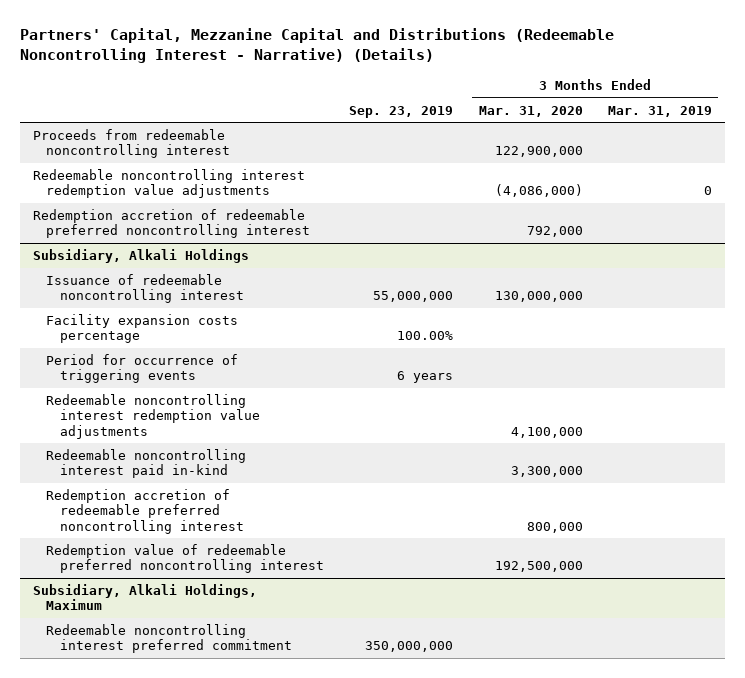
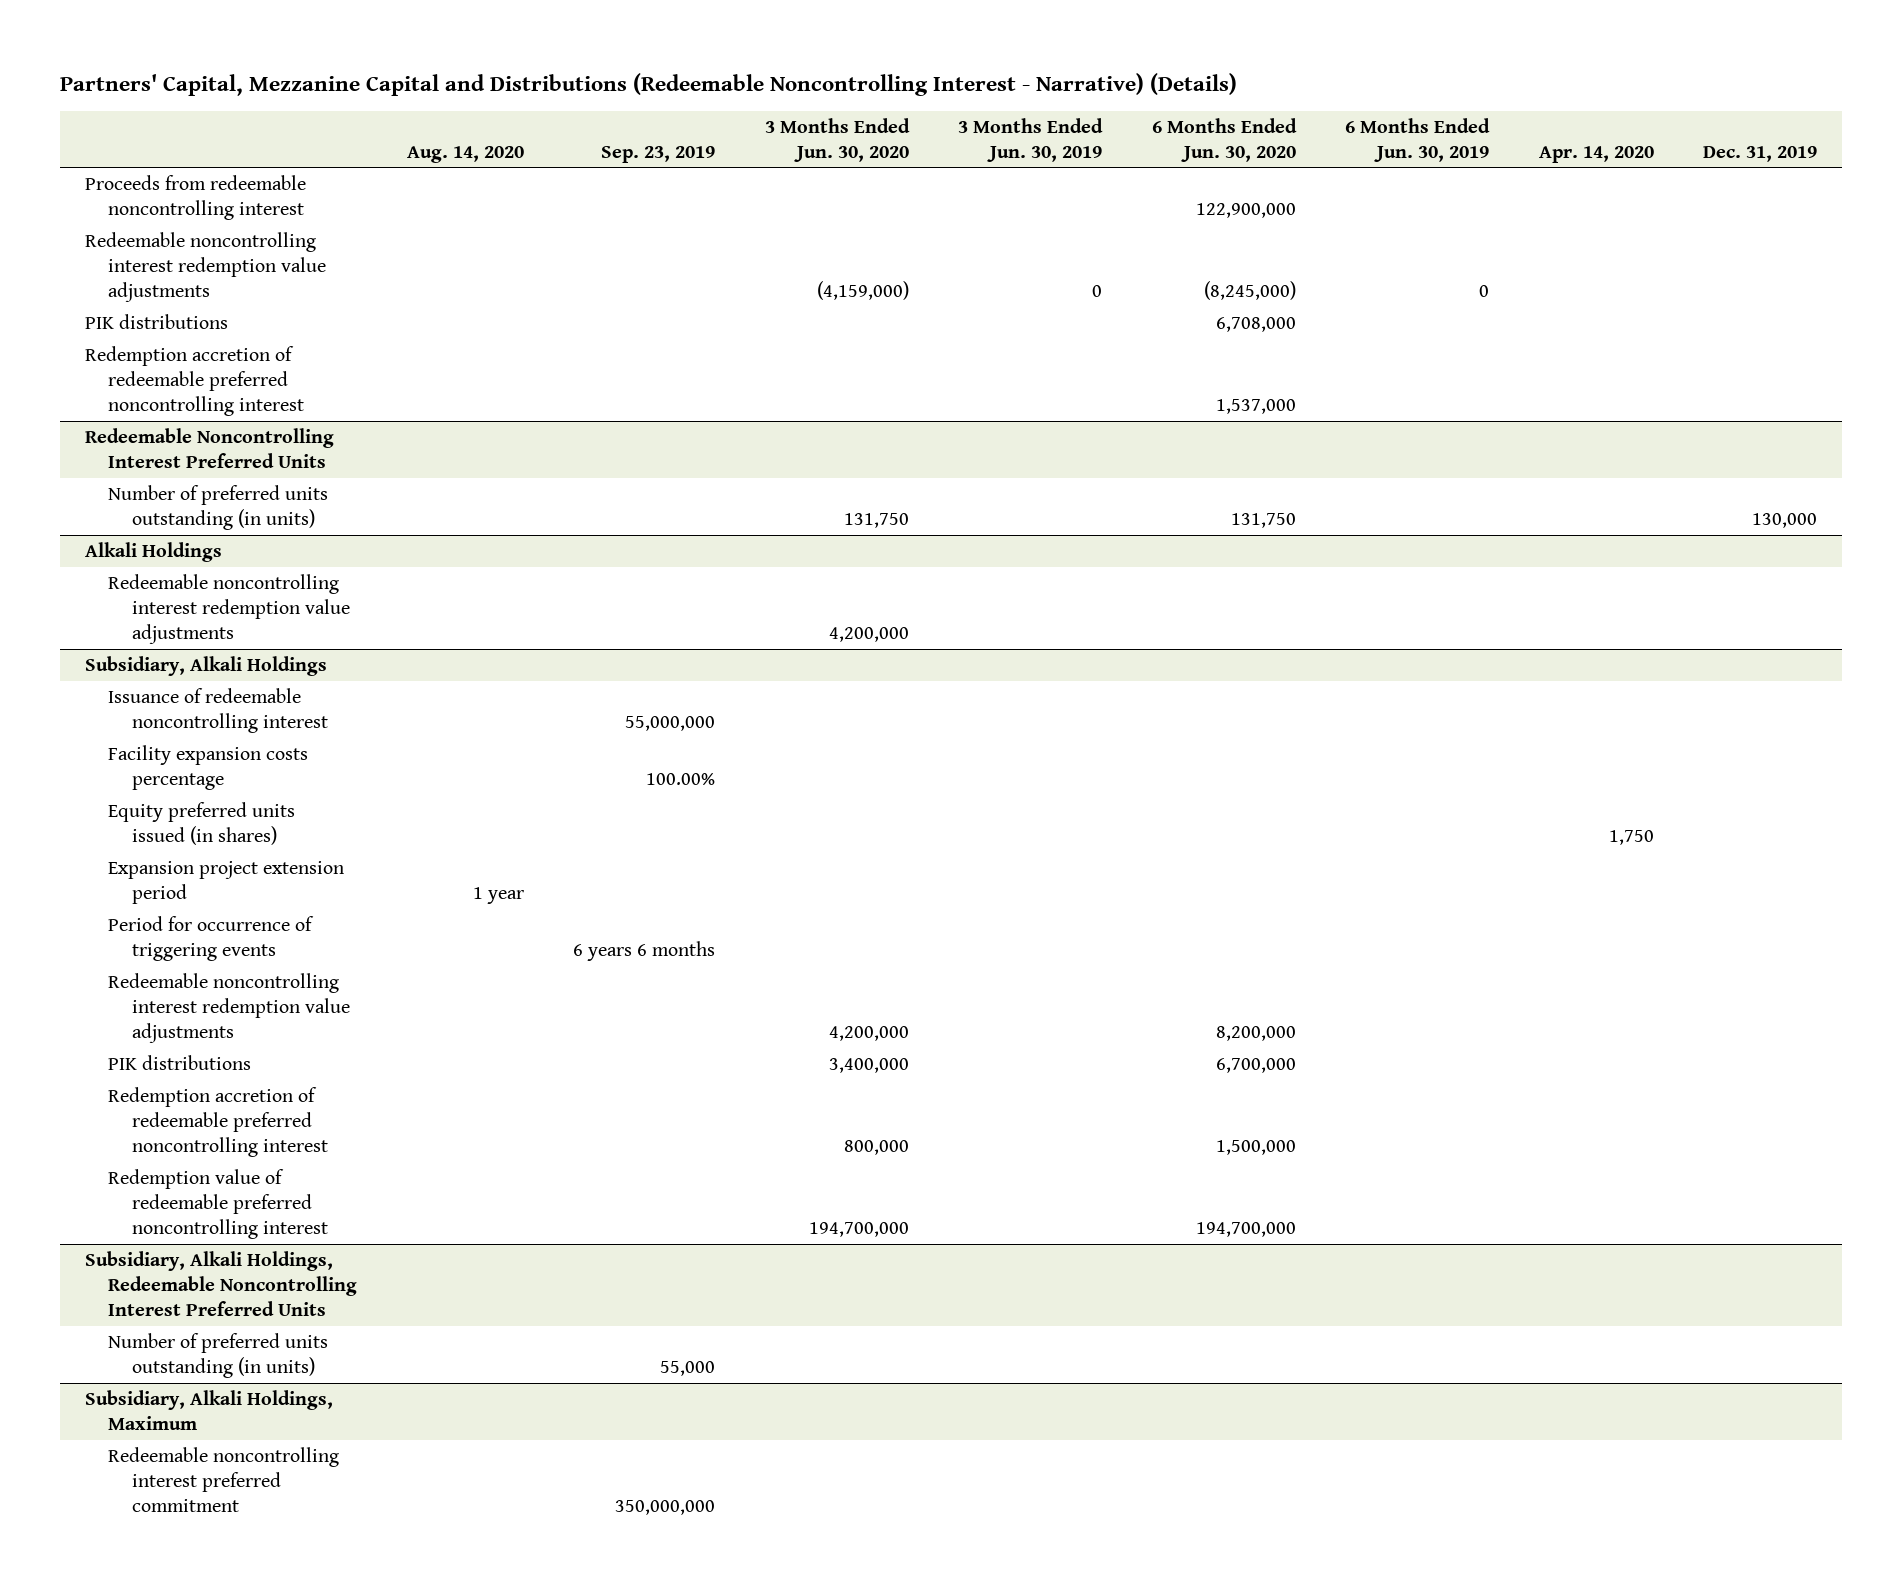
- | Sep. 23, 2019 | 3 Months Ended Mar. 31, 2020 | 3 Months Ended Mar. 31, 2019
+ | Aug. 14, 2020 | Sep. 23, 2019 | 3 Months Ended Jun. 30, 2020 | 3 Months Ended Jun. 30, 2019 | 6 Months Ended Jun. 30, 2020 | 6 Months Ended Jun. 30, 2019 | Apr. 14, 2020 | Dec. 31, 2019
+ PIK distributions | | | | | 6,708,000 | | |
+ Redeemable Noncontrolling Interest Preferred Units
+ Number of preferred units outstanding (in units) | | | 131,750 | | 131,750 | | | 130,000
+ Alkali Holdings
+ Redeemable noncontrolling interest redemption value adjustments | | | 4,200,000 | | | | |
@ Subsidiary, Alkali Holdings
- Period for occurrence of triggering events | 6 years | |
+ Equity preferred units issued (in shares) | | | | | | | 1,750 |
+ Expansion project extension period | 1 year | | | | | | |
+ Period for occurrence of triggering events | | 6 years 6 months | | | | | |
- Redeemable noncontrolling interest paid in-kind | | 3,300,000 |
+ PIK distributions | | | 3,400,000 | | 6,700,000 | | |
+ Subsidiary, Alkali Holdings, Redeemable Noncontrolling Interest Preferred Units
+ Number of preferred units outstanding (in units) | | 55,000 | | | | | |

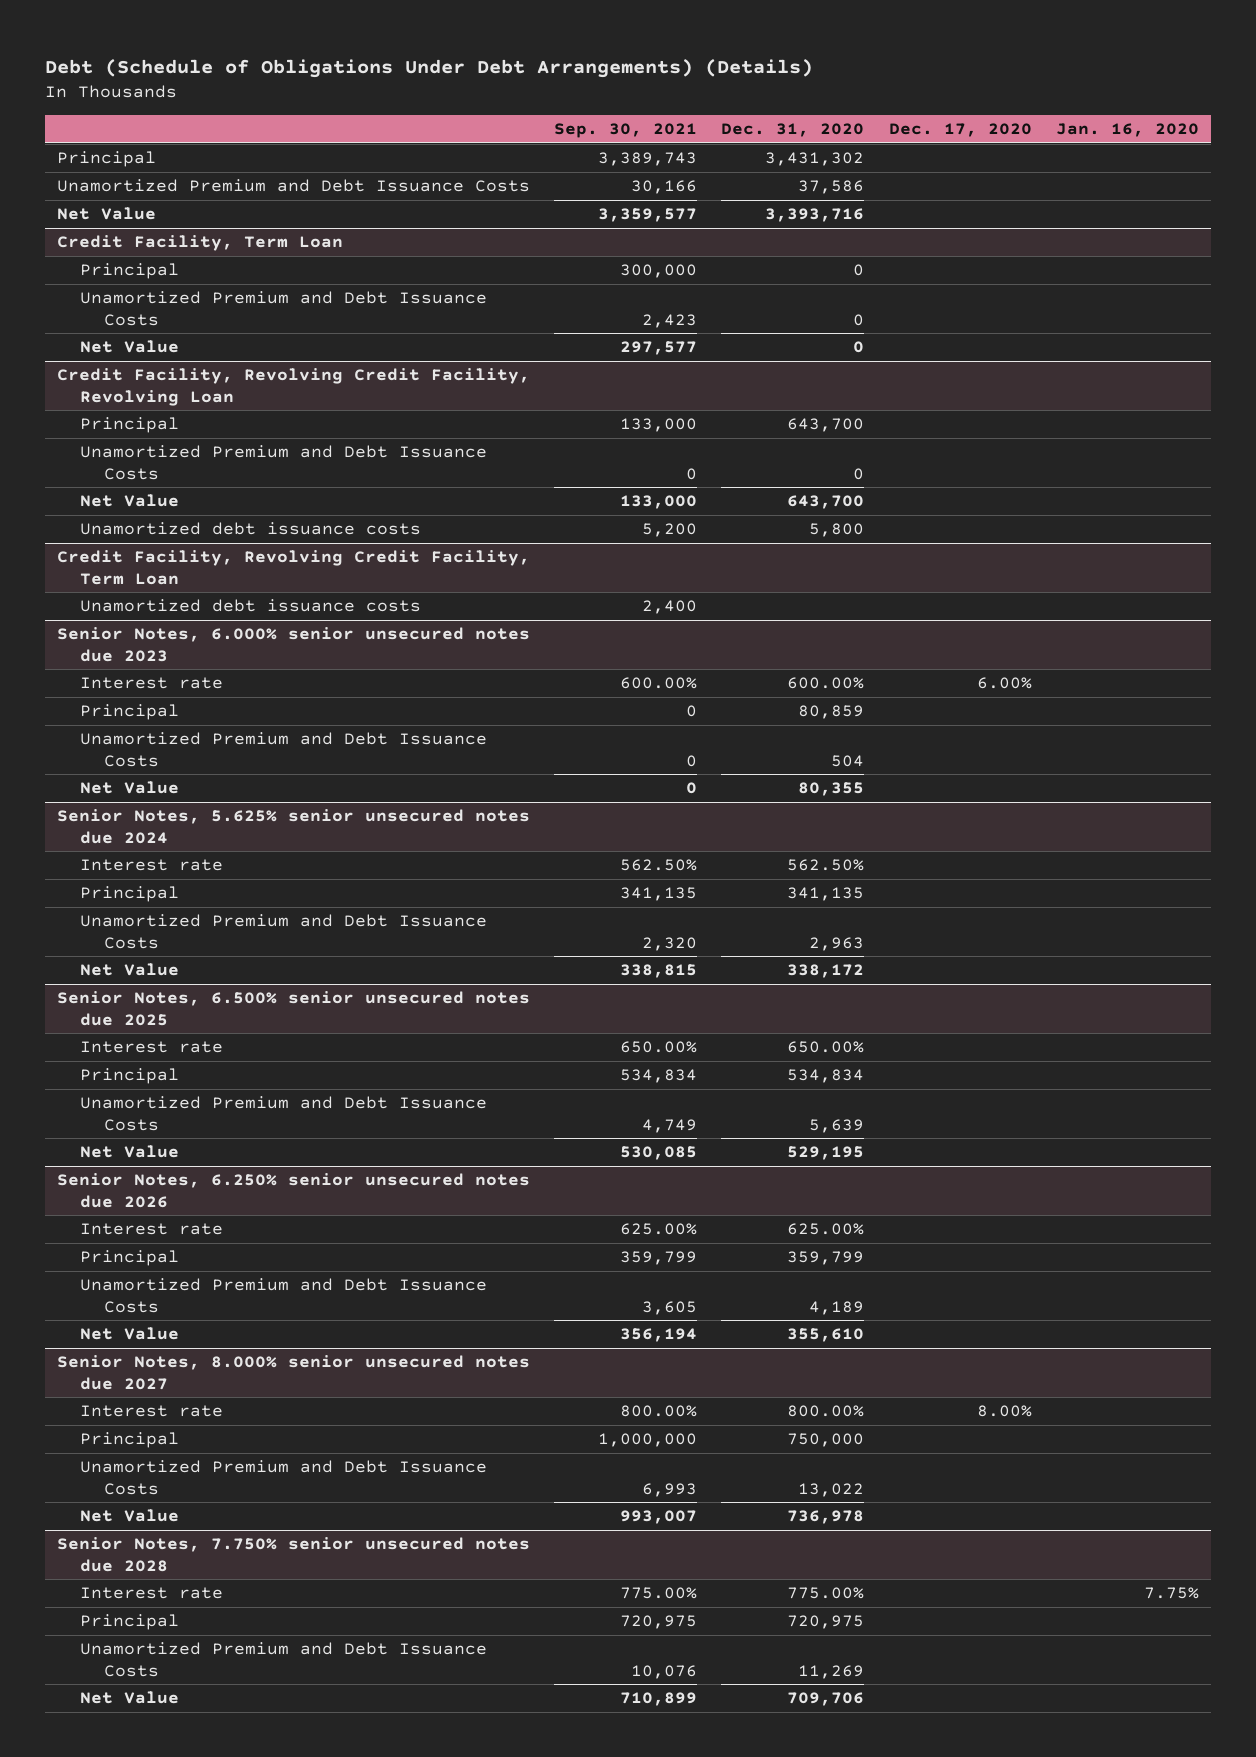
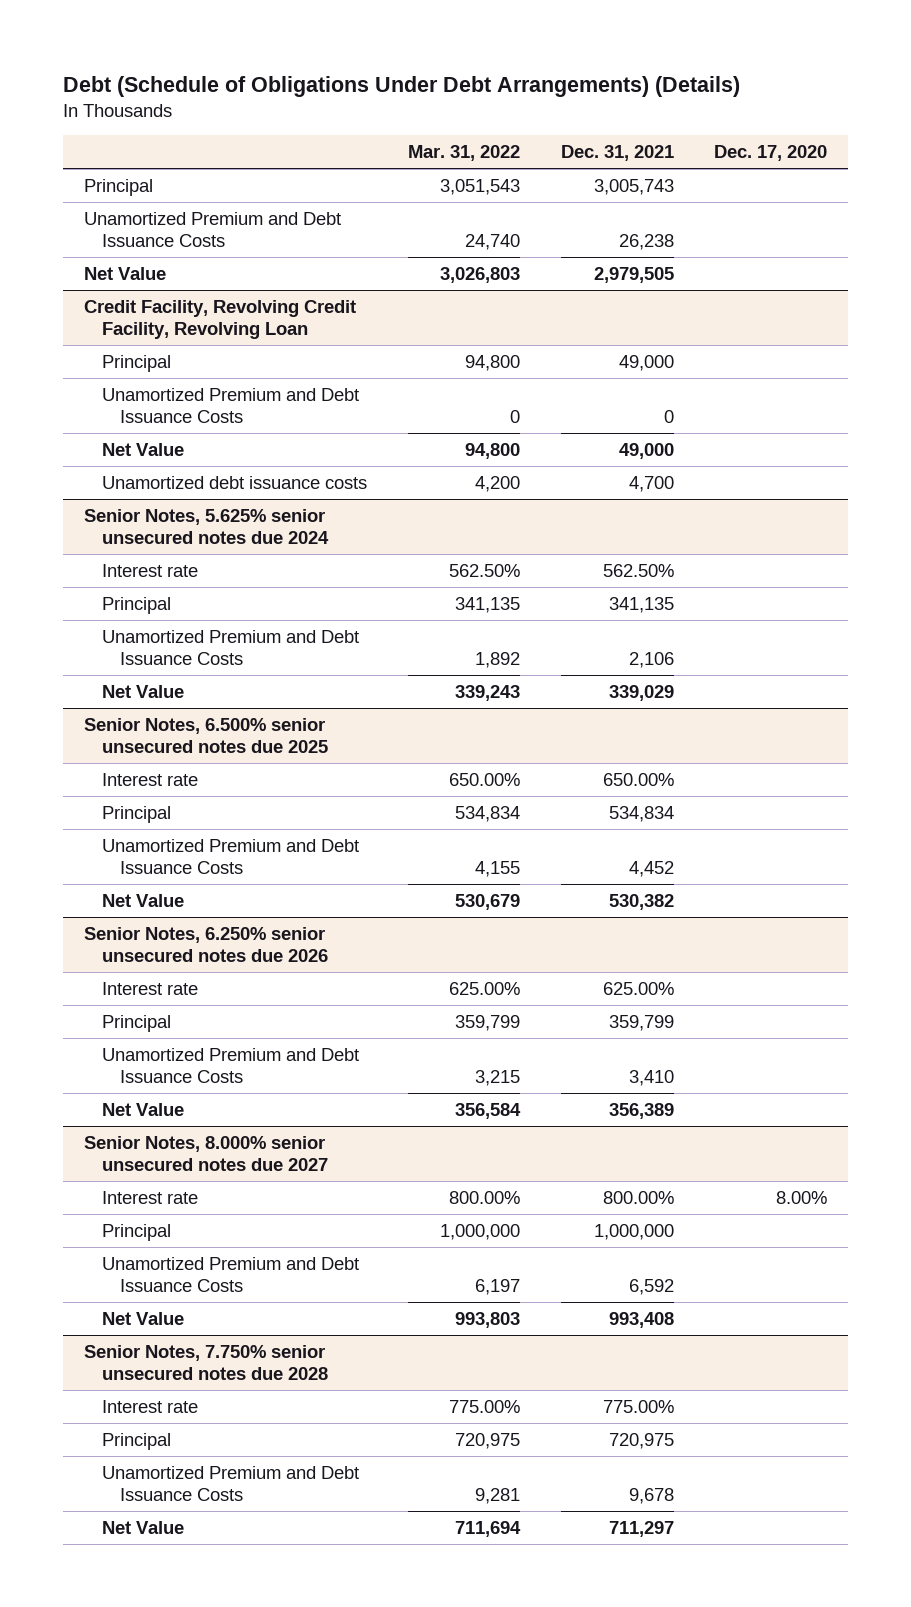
- | Sep. 30, 2021 | Dec. 31, 2020 | Dec. 17, 2020 | Jan. 16, 2020
+ | Mar. 31, 2022 | Dec. 31, 2021 | Dec. 17, 2020
- Credit Facility, Term Loan
- Principal | 300,000 | 0 | |
- Unamortized Premium and Debt Issuance Costs | 2,423 | 0 | |
- Net Value | 297,577 | 0 | |
- Credit Facility, Revolving Credit Facility, Term Loan
- Unamortized debt issuance costs | 2,400 | | |
- Senior Notes, 6.000% senior unsecured notes due 2023
- Interest rate | 600.00% | 600.00% | 6.00% |
- Principal | 0 | 80,859 | |
- Unamortized Premium and Debt Issuance Costs | 0 | 504 | |
- Net Value | 0 | 80,355 | |

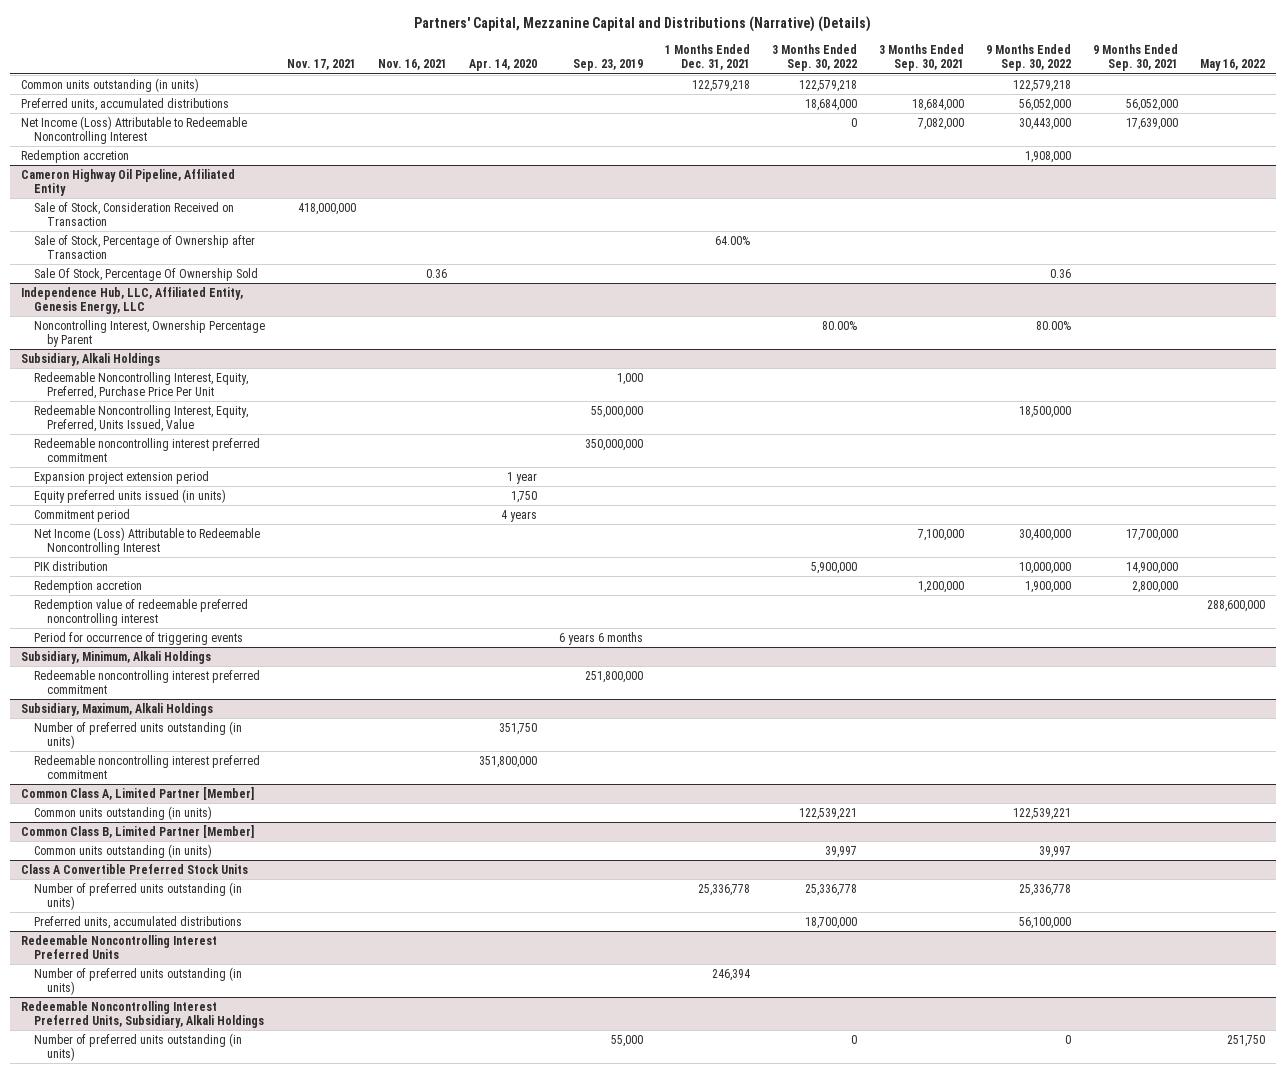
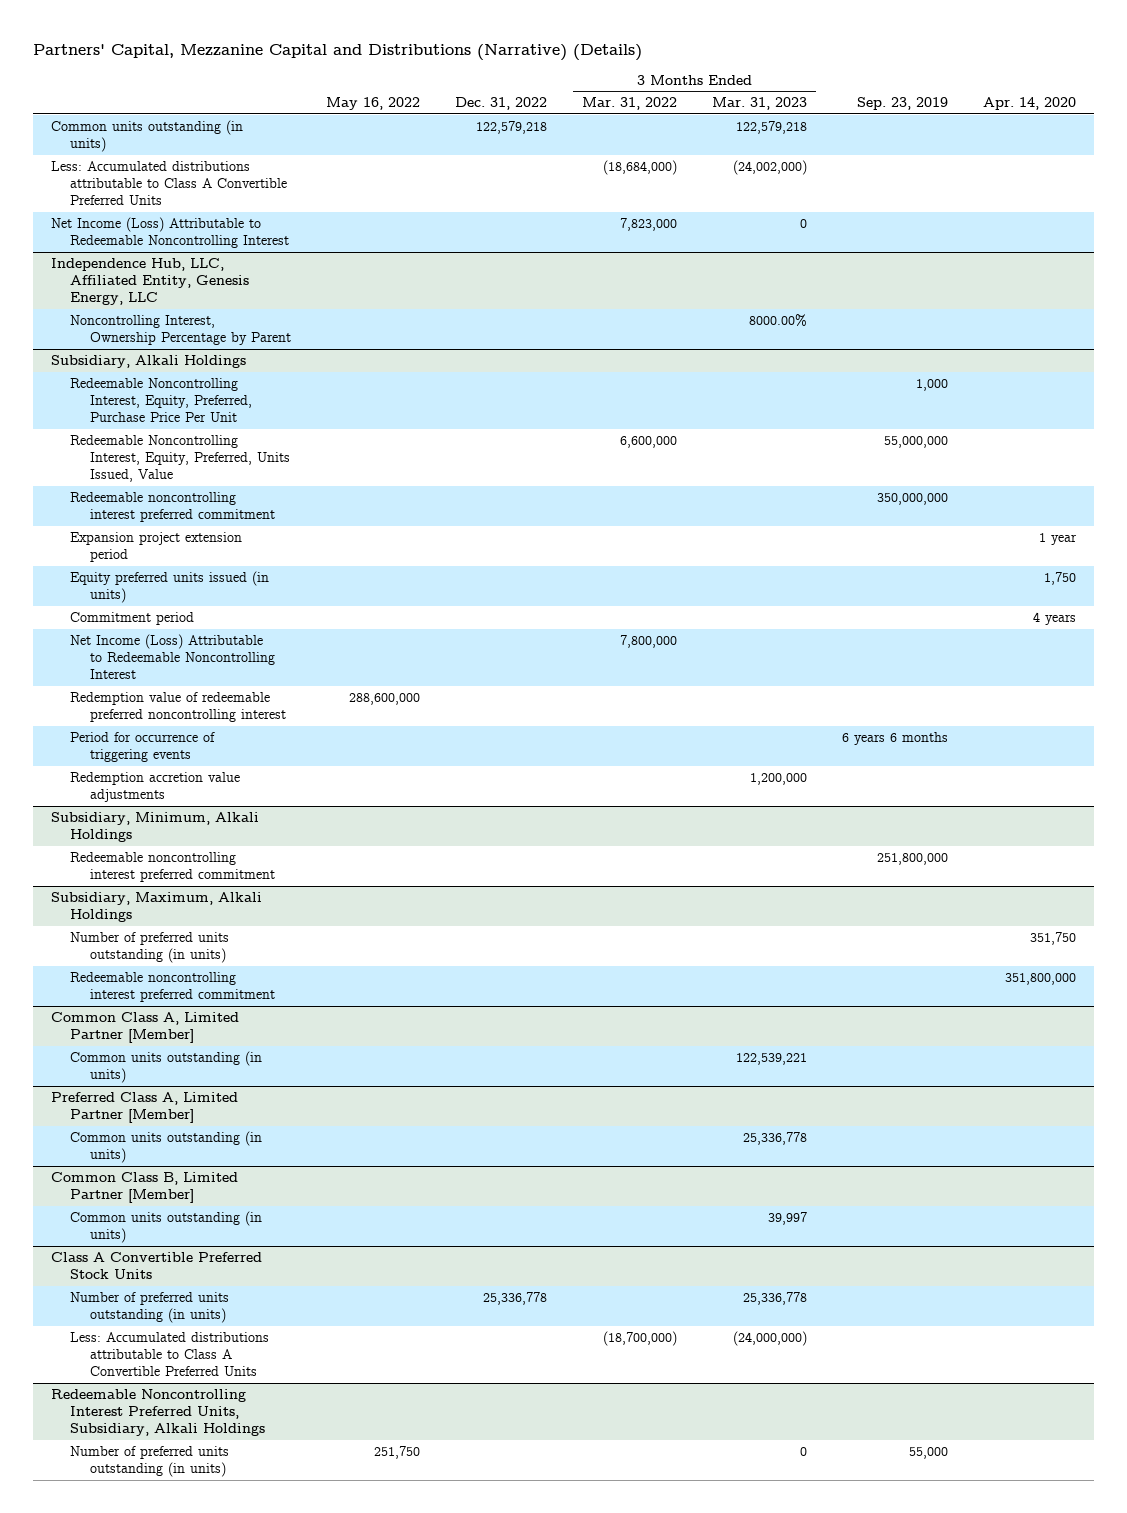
- | Nov. 17, 2021 | Nov. 16, 2021 | Apr. 14, 2020 | Sep. 23, 2019 | 1 Months Ended Dec. 31, 2021 | 3 Months Ended Sep. 30, 2022 | 3 Months Ended Sep. 30, 2021 | 9 Months Ended Sep. 30, 2022 | 9 Months Ended Sep. 30, 2021 | May 16, 2022
+ | May 16, 2022 | Dec. 31, 2022 | 3 Months Ended Mar. 31, 2022 | 3 Months Ended Mar. 31, 2023 | Sep. 23, 2019 | Apr. 14, 2020
- Preferred units, accumulated distributions | | | | | | 18,684,000 | 18,684,000 | 56,052,000 | 56,052,000 |
+ Less: Accumulated distributions attributable to Class A Convertible Preferred Units | | | (18,684,000) | (24,002,000) | |
- Redemption accretion | | | | | | | | 1,908,000 | |
- Cameron Highway Oil Pipeline, Affiliated Entity
- Sale of Stock, Consideration Received on Transaction | 418,000,000 | | | | | | | | |
- Sale of Stock, Percentage of Ownership after Transaction | | | | | 64.00% | | | | |
- Sale Of Stock, Percentage Of Ownership Sold | | 0.36 | | | | | | 0.36 | |
@ Subsidiary, Alkali Holdings
- PIK distribution | | | | | | 5,900,000 | | 10,000,000 | 14,900,000 |
- Redemption accretion | | | | | | | 1,200,000 | 1,900,000 | 2,800,000 |
+ Redemption accretion value adjustments | | | | 1,200,000 | |
+ Preferred Class A, Limited Partner [Member]
+ Common units outstanding (in units) | | | | 25,336,778 | |
@ Class A Convertible Preferred Stock Units
- Preferred units, accumulated distributions | | | | | | 18,700,000 | | 56,100,000 | |
- Redeemable Noncontrolling Interest Preferred Units
- Number of preferred units outstanding (in units) | | | | | 246,394 | | | | |
@ Class A Convertible Preferred Stock Units
+ Less: Accumulated distributions attributable to Class A Convertible Preferred Units | | | (18,700,000) | (24,000,000) | |

